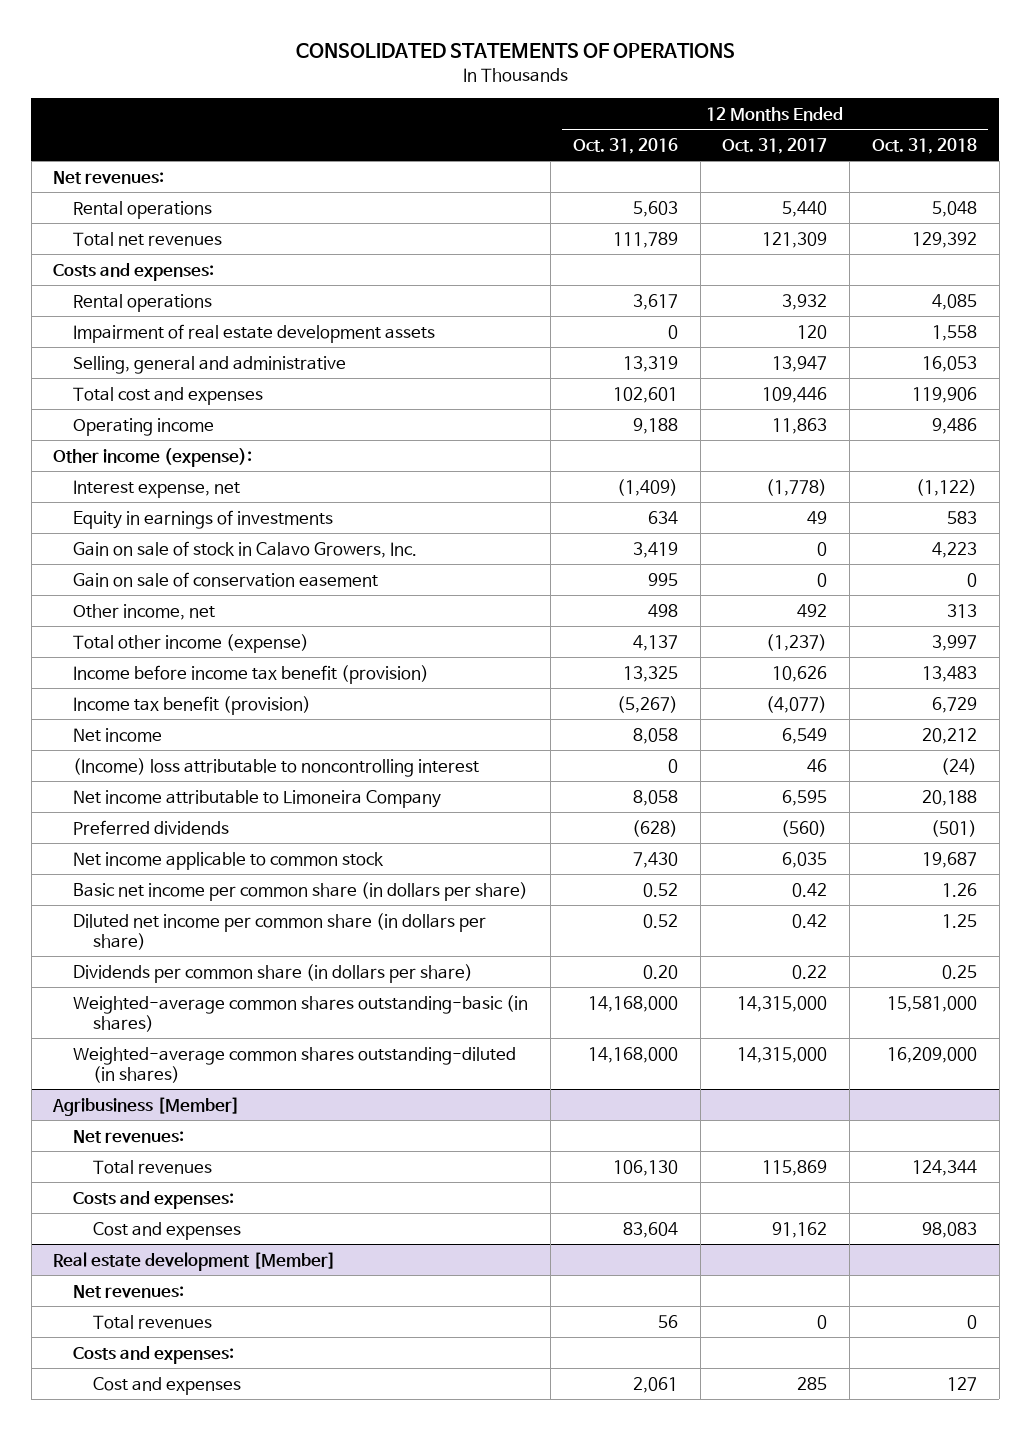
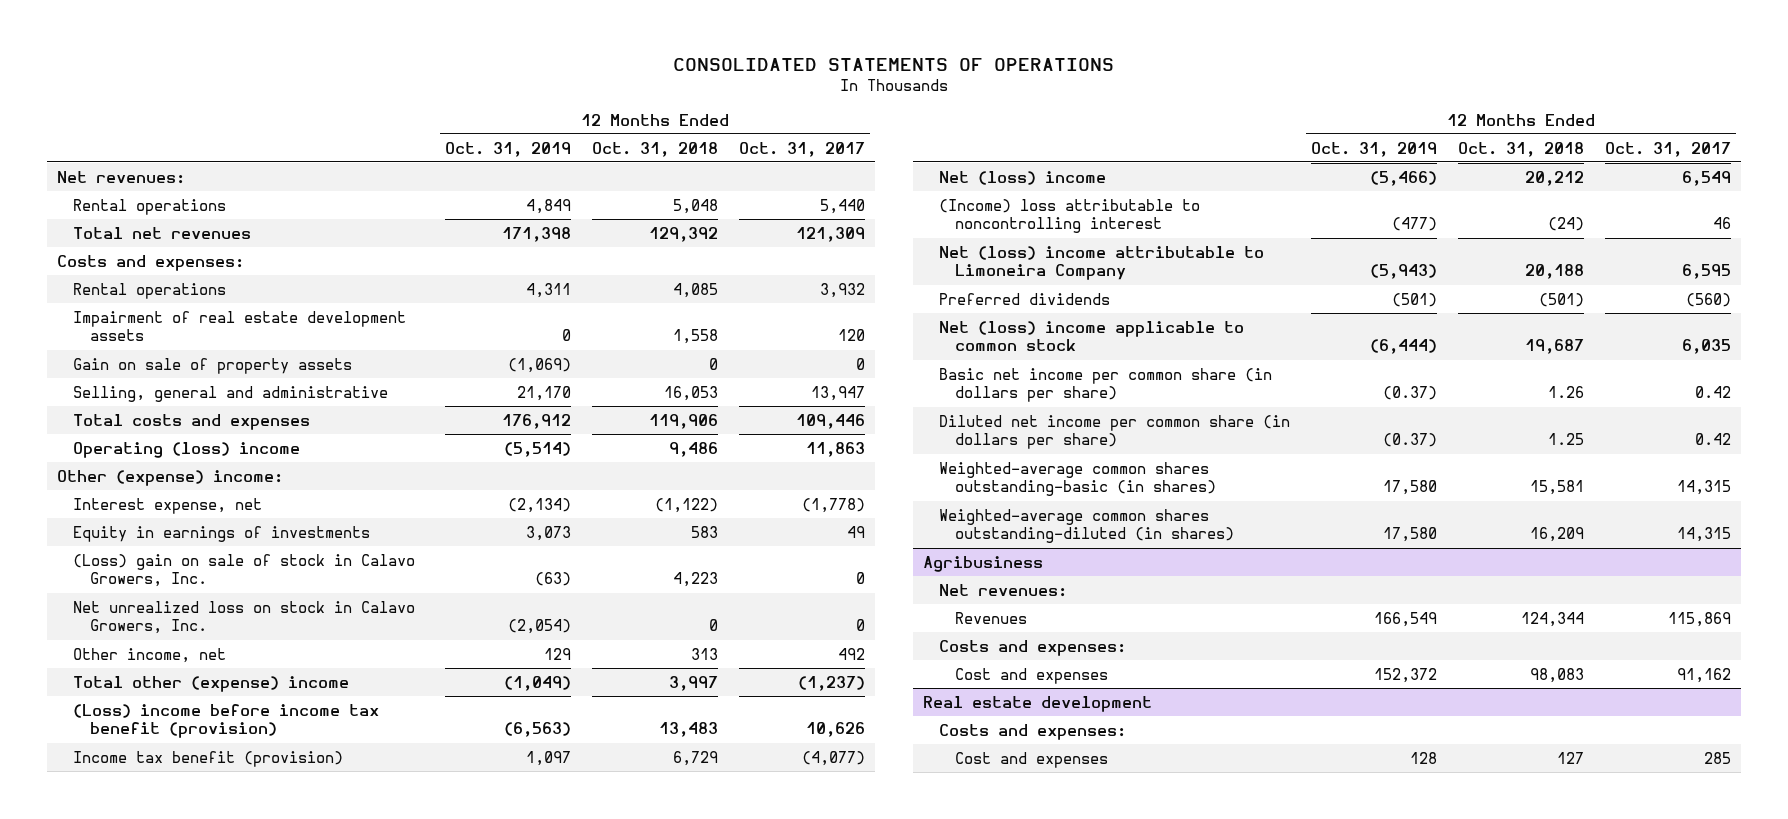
- | 12 Months Ended Oct. 31, 2016 | 12 Months Ended Oct. 31, 2017 | 12 Months Ended Oct. 31, 2018
+ | 12 Months Ended Oct. 31, 2019 | 12 Months Ended Oct. 31, 2018 | 12 Months Ended Oct. 31, 2017
+ Gain on sale of property assets | (1,069) | 0 | 0
- Total cost and expenses | 102,601 | 109,446 | 119,906
- Operating income | 9,188 | 11,863 | 9,486
- Other income (expense):
+ Total costs and expenses | 176,912 | 119,906 | 109,446
+ Operating (loss) income | (5,514) | 9,486 | 11,863
+ Other (expense) income:
- Gain on sale of stock in Calavo Growers, Inc. | 3,419 | 0 | 4,223
- Gain on sale of conservation easement | 995 | 0 | 0
+ (Loss) gain on sale of stock in Calavo Growers, Inc. | (63) | 4,223 | 0
+ Net unrealized loss on stock in Calavo Growers, Inc. | (2,054) | 0 | 0
- Total other income (expense) | 4,137 | (1,237) | 3,997
- Income before income tax benefit (provision) | 13,325 | 10,626 | 13,483
+ Total other (expense) income | (1,049) | 3,997 | (1,237)
+ (Loss) income before income tax benefit (provision) | (6,563) | 13,483 | 10,626
- Net income | 8,058 | 6,549 | 20,212
+ Net (loss) income | (5,466) | 20,212 | 6,549
- Net income attributable to Limoneira Company | 8,058 | 6,595 | 20,188
+ Net (loss) income attributable to Limoneira Company | (5,943) | 20,188 | 6,595
- Net income applicable to common stock | 7,430 | 6,035 | 19,687
+ Net (loss) income applicable to common stock | (6,444) | 19,687 | 6,035
- Dividends per common share (in dollars per share) | 0.20 | 0.22 | 0.25
- Weighted-average common shares outstanding-basic (in shares) | 14,168,000 | 14,315,000 | 15,581,000
- Weighted-average common shares outstanding-diluted (in shares) | 14,168,000 | 14,315,000 | 16,209,000
- Agribusiness [Member]
+ Weighted-average common shares outstanding-basic (in shares) | 17,580 | 15,581 | 14,315
+ Weighted-average common shares outstanding-diluted (in shares) | 17,580 | 16,209 | 14,315
+ Agribusiness
- Total revenues | 106,130 | 115,869 | 124,344
+ Revenues | 166,549 | 124,344 | 115,869
- Real estate development [Member]
- Net revenues:
- Total revenues | 56 | 0 | 0
+ Real estate development

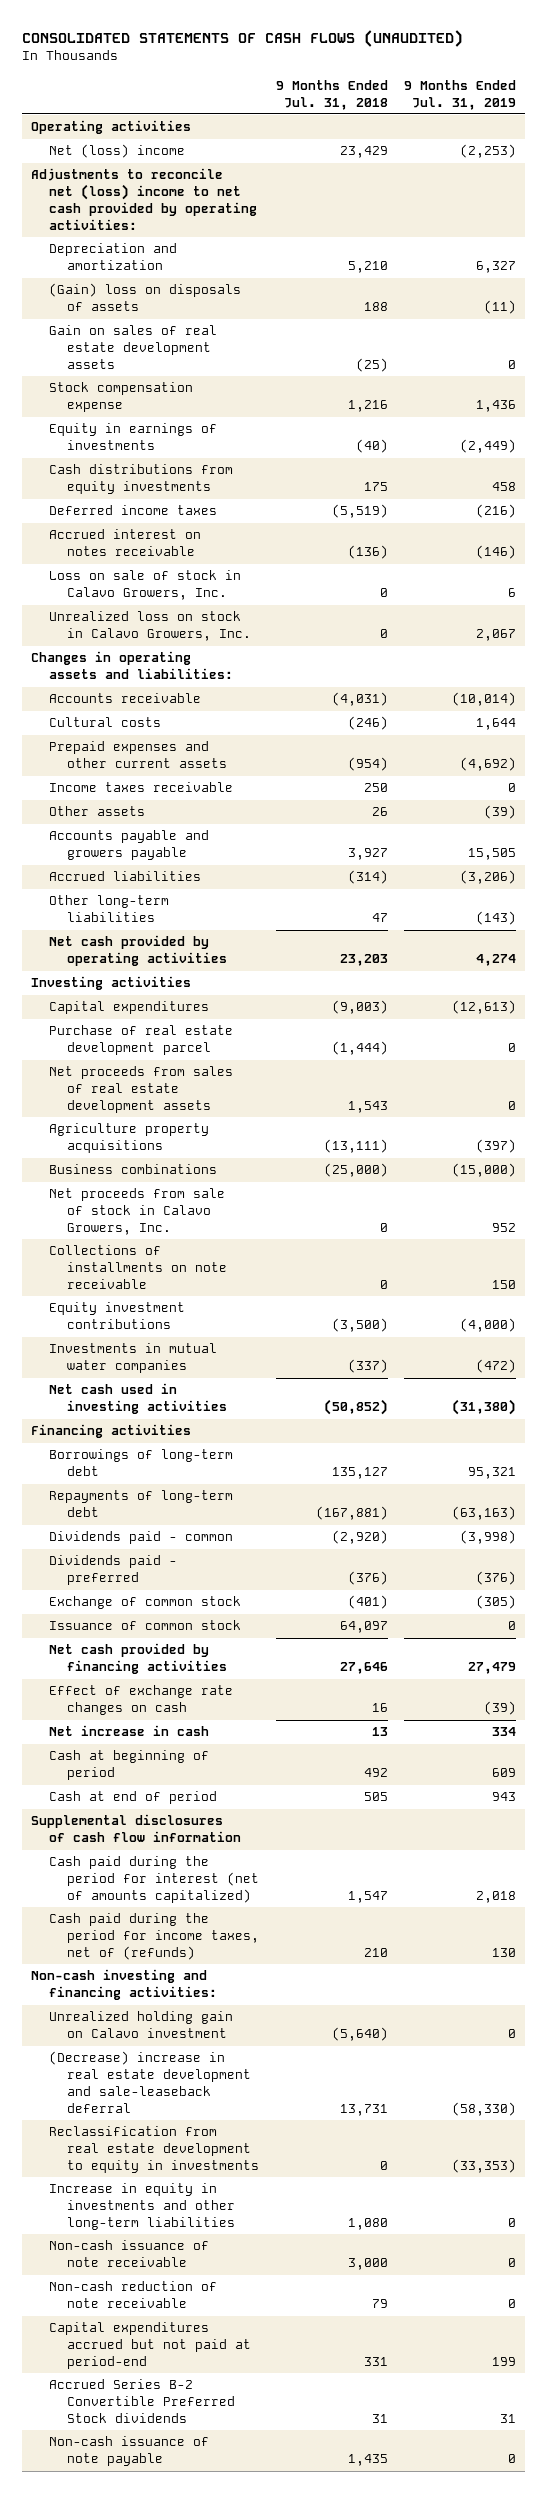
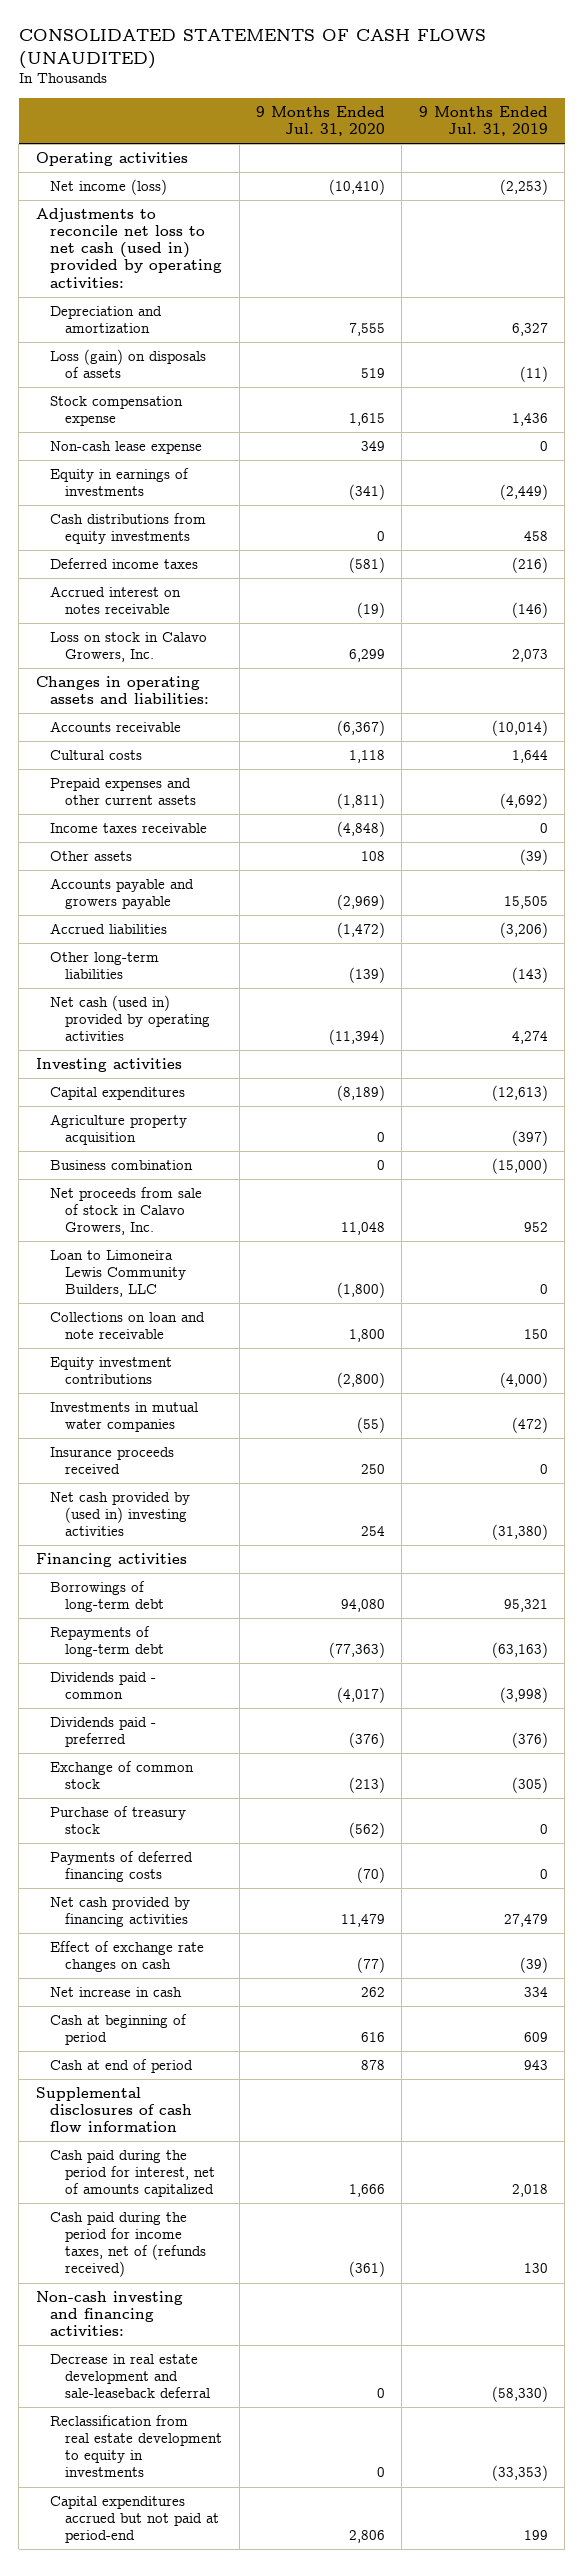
- | 9 Months Ended Jul. 31, 2018 | 9 Months Ended Jul. 31, 2019
+ | 9 Months Ended Jul. 31, 2020 | 9 Months Ended Jul. 31, 2019
- Net (loss) income | 23,429 | (2,253)
- Adjustments to reconcile net (loss) income to net cash provided by operating activities:
+ Net income (loss) | (10,410) | (2,253)
+ Adjustments to reconcile net loss to net cash (used in) provided by operating activities:
- (Gain) loss on disposals of assets | 188 | (11)
- Gain on sales of real estate development assets | (25) | 0
+ Loss (gain) on disposals of assets | 519 | (11)
+ Non-cash lease expense | 349 | 0
- Loss on sale of stock in Calavo Growers, Inc. | 0 | 6
- Unrealized loss on stock in Calavo Growers, Inc. | 0 | 2,067
+ Loss on stock in Calavo Growers, Inc. | 6,299 | 2,073
- Net cash provided by operating activities | 23,203 | 4,274
+ Net cash (used in) provided by operating activities | (11,394) | 4,274
- Purchase of real estate development parcel | (1,444) | 0
- Net proceeds from sales of real estate development assets | 1,543 | 0
- Agriculture property acquisitions | (13,111) | (397)
- Business combinations | (25,000) | (15,000)
+ Agriculture property acquisition | 0 | (397)
+ Business combination | 0 | (15,000)
- Collections of installments on note receivable | 0 | 150
+ Loan to Limoneira Lewis Community Builders, LLC | (1,800) | 0
+ Collections on loan and note receivable | 1,800 | 150
- Net cash used in investing activities | (50,852) | (31,380)
+ Insurance proceeds received | 250 | 0
+ Net cash provided by (used in) investing activities | 254 | (31,380)
- Issuance of common stock | 64,097 | 0
+ Purchase of treasury stock | (562) | 0
+ Payments of deferred financing costs | (70) | 0
- Cash paid during the period for interest (net of amounts capitalized) | 1,547 | 2,018
- Cash paid during the period for income taxes, net of (refunds) | 210 | 130
+ Cash paid during the period for interest, net of amounts capitalized | 1,666 | 2,018
+ Cash paid during the period for income taxes, net of (refunds received) | (361) | 130
- Unrealized holding gain on Calavo investment | (5,640) | 0
- (Decrease) increase in real estate development and sale-leaseback deferral | 13,731 | (58,330)
+ Decrease in real estate development and sale-leaseback deferral | 0 | (58,330)
- Increase in equity in investments and other long-term liabilities | 1,080 | 0
- Non-cash issuance of note receivable | 3,000 | 0
- Non-cash reduction of note receivable | 79 | 0
- Accrued Series B-2 Convertible Preferred Stock dividends | 31 | 31
- Non-cash issuance of note payable | 1,435 | 0

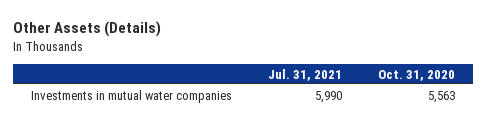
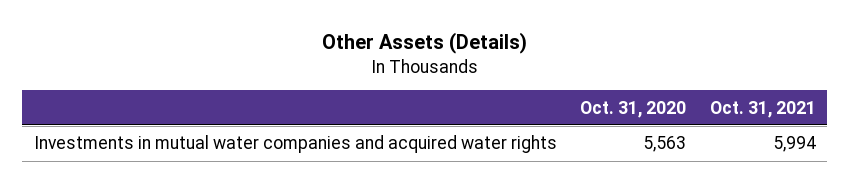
- | Jul. 31, 2021 | Oct. 31, 2020
+ | Oct. 31, 2020 | Oct. 31, 2021
- Investments in mutual water companies | 5,990 | 5,563
+ Investments in mutual water companies and acquired water rights | 5,563 | 5,994

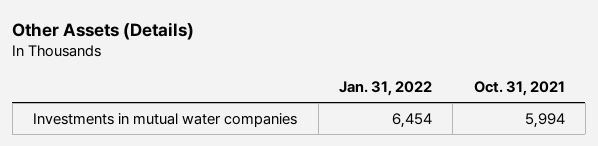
- | Oct. 31, 2020 | Oct. 31, 2021
+ | Jan. 31, 2022 | Oct. 31, 2021
- Investments in mutual water companies and acquired water rights | 5,563 | 5,994
+ Investments in mutual water companies | 6,454 | 5,994

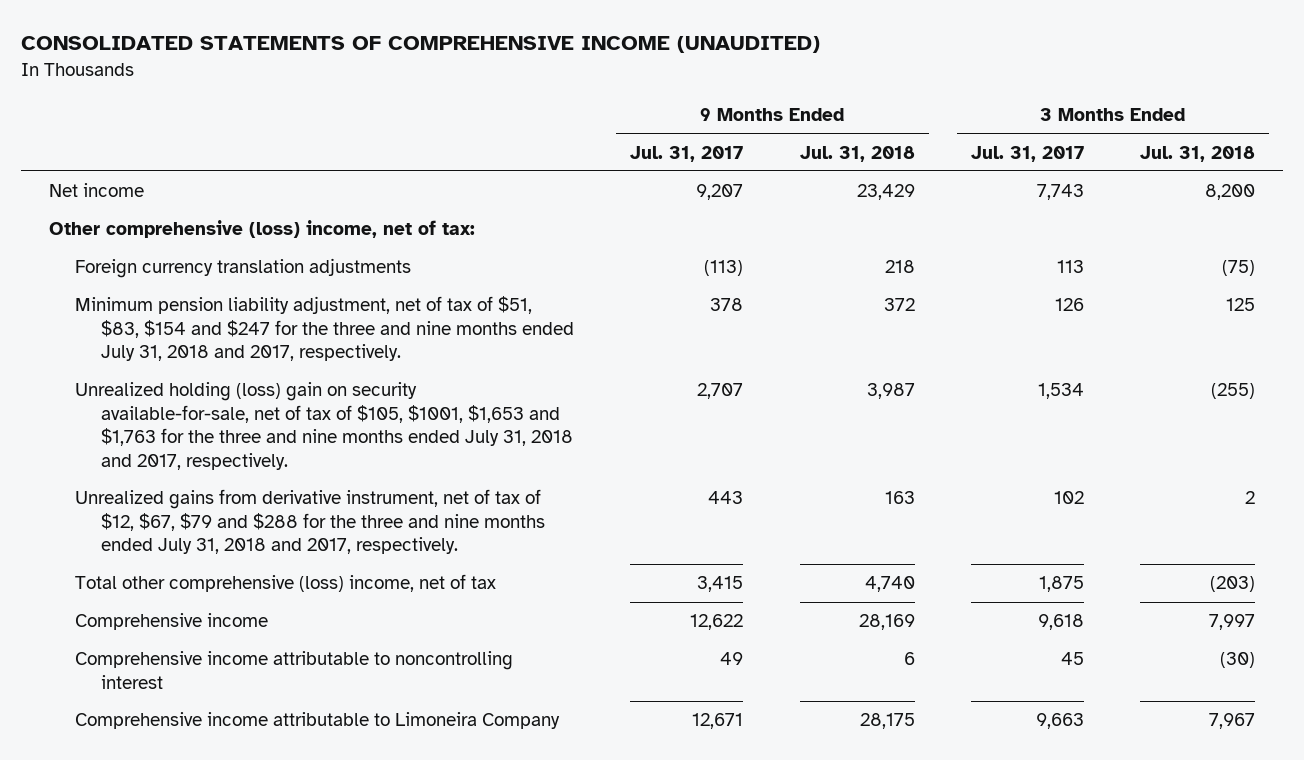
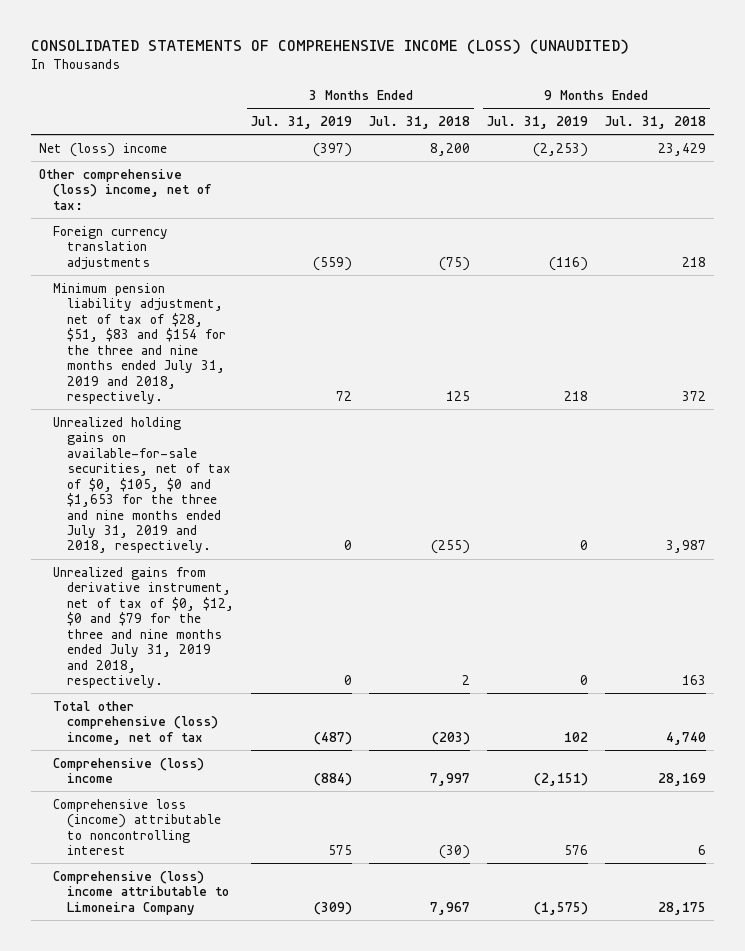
- CONSOLIDATED STATEMENTS OF COMPREHENSIVE INCOME (UNAUDITED)
+ CONSOLIDATED STATEMENTS OF COMPREHENSIVE INCOME (LOSS) (UNAUDITED)
- | 9 Months Ended Jul. 31, 2017 | 9 Months Ended Jul. 31, 2018 | 3 Months Ended Jul. 31, 2017 | 3 Months Ended Jul. 31, 2018
+ | 3 Months Ended Jul. 31, 2019 | 3 Months Ended Jul. 31, 2018 | 9 Months Ended Jul. 31, 2019 | 9 Months Ended Jul. 31, 2018
- Net income | 9,207 | 23,429 | 7,743 | 8,200
+ Net (loss) income | (397) | 8,200 | (2,253) | 23,429
- Minimum pension liability adjustment, net of tax of $51, $83, $154 and $247 for the three and nine months ended July 31, 2018 and 2017, respectively. | 378 | 372 | 126 | 125
- Unrealized holding (loss) gain on security available-for-sale, net of tax of $105, $1001, $1,653 and $1,763 for the three and nine months ended July 31, 2018 and 2017, respectively. | 2,707 | 3,987 | 1,534 | (255)
- Unrealized gains from derivative instrument, net of tax of $12, $67, $79 and $288 for the three and nine months ended July 31, 2018 and 2017, respectively. | 443 | 163 | 102 | 2
+ Minimum pension liability adjustment, net of tax of $28, $51, $83 and $154 for the three and nine months ended July 31, 2019 and 2018, respectively. | 72 | 125 | 218 | 372
+ Unrealized holding gains on available-for-sale securities, net of tax of $0, $105, $0 and $1,653 for the three and nine months ended July 31, 2019 and 2018, respectively. | 0 | (255) | 0 | 3,987
+ Unrealized gains from derivative instrument, net of tax of $0, $12, $0 and $79 for the three and nine months ended July 31, 2019 and 2018, respectively. | 0 | 2 | 0 | 163
- Comprehensive income | 12,622 | 28,169 | 9,618 | 7,997
- Comprehensive income attributable to noncontrolling interest | 49 | 6 | 45 | (30)
- Comprehensive income attributable to Limoneira Company | 12,671 | 28,175 | 9,663 | 7,967
+ Comprehensive (loss) income | (884) | 7,997 | (2,151) | 28,169
+ Comprehensive loss (income) attributable to noncontrolling interest | 575 | (30) | 576 | 6
+ Comprehensive (loss) income attributable to Limoneira Company | (309) | 7,967 | (1,575) | 28,175

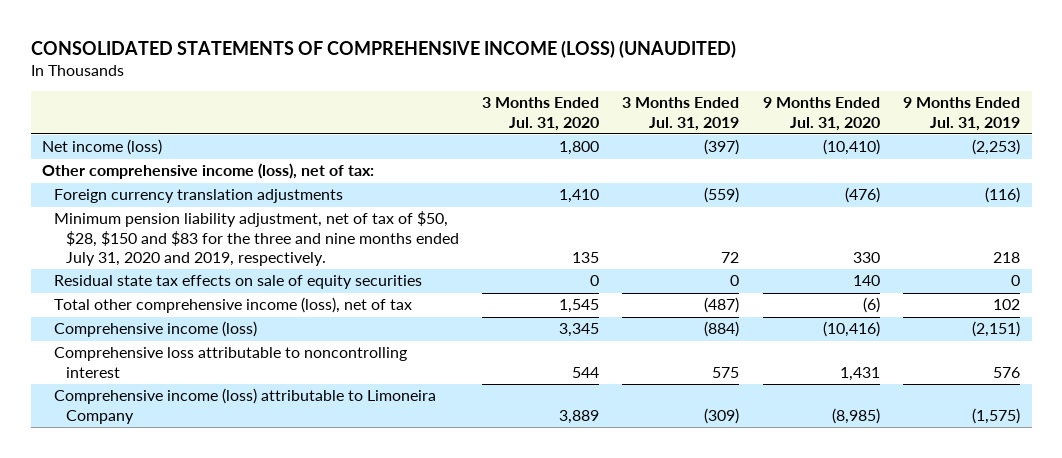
- | 3 Months Ended Jul. 31, 2019 | 3 Months Ended Jul. 31, 2018 | 9 Months Ended Jul. 31, 2019 | 9 Months Ended Jul. 31, 2018
+ | 3 Months Ended Jul. 31, 2020 | 3 Months Ended Jul. 31, 2019 | 9 Months Ended Jul. 31, 2020 | 9 Months Ended Jul. 31, 2019
- Net (loss) income | (397) | 8,200 | (2,253) | 23,429
- Other comprehensive (loss) income, net of tax:
+ Net income (loss) | 1,800 | (397) | (10,410) | (2,253)
+ Other comprehensive income (loss), net of tax:
- Minimum pension liability adjustment, net of tax of $28, $51, $83 and $154 for the three and nine months ended July 31, 2019 and 2018, respectively. | 72 | 125 | 218 | 372
- Unrealized holding gains on available-for-sale securities, net of tax of $0, $105, $0 and $1,653 for the three and nine months ended July 31, 2019 and 2018, respectively. | 0 | (255) | 0 | 3,987
- Unrealized gains from derivative instrument, net of tax of $0, $12, $0 and $79 for the three and nine months ended July 31, 2019 and 2018, respectively. | 0 | 2 | 0 | 163
- Total other comprehensive (loss) income, net of tax | (487) | (203) | 102 | 4,740
- Comprehensive (loss) income | (884) | 7,997 | (2,151) | 28,169
- Comprehensive loss (income) attributable to noncontrolling interest | 575 | (30) | 576 | 6
- Comprehensive (loss) income attributable to Limoneira Company | (309) | 7,967 | (1,575) | 28,175
+ Minimum pension liability adjustment, net of tax of $50, $28, $150 and $83 for the three and nine months ended July 31, 2020 and 2019, respectively. | 135 | 72 | 330 | 218
+ Residual state tax effects on sale of equity securities | 0 | 0 | 140 | 0
+ Total other comprehensive income (loss), net of tax | 1,545 | (487) | (6) | 102
+ Comprehensive income (loss) | 3,345 | (884) | (10,416) | (2,151)
+ Comprehensive loss attributable to noncontrolling interest | 544 | 575 | 1,431 | 576
+ Comprehensive income (loss) attributable to Limoneira Company | 3,889 | (309) | (8,985) | (1,575)

